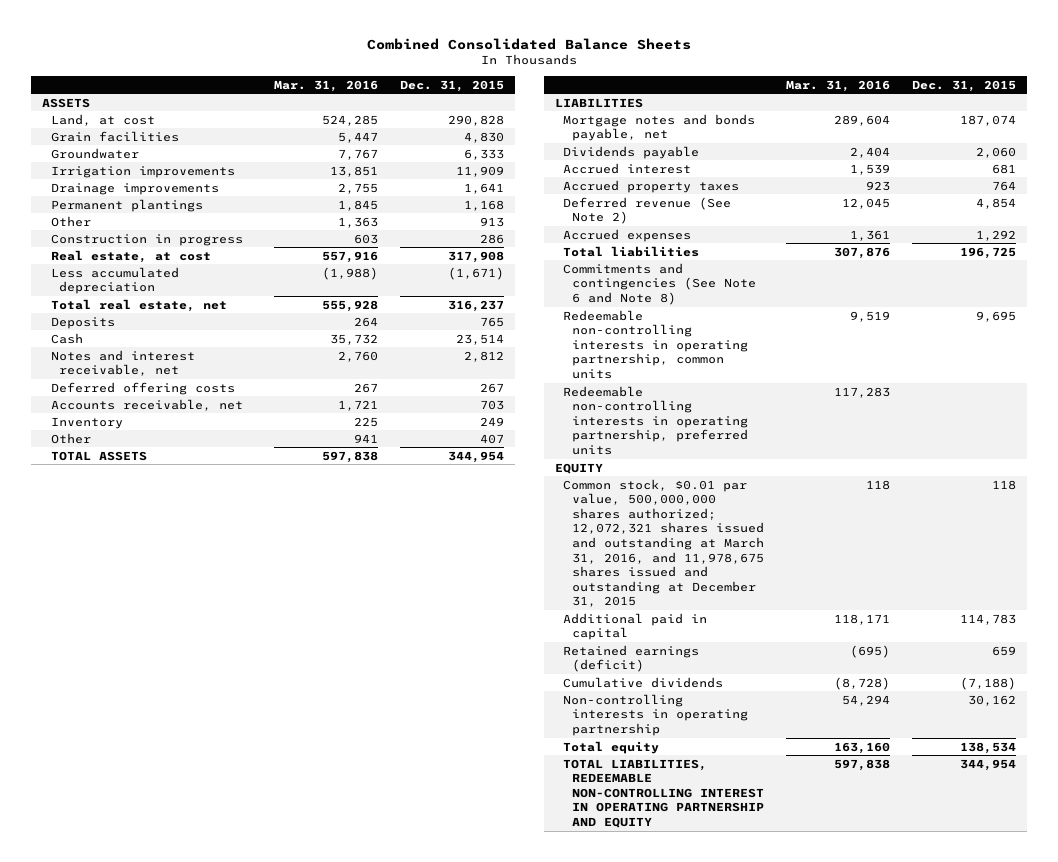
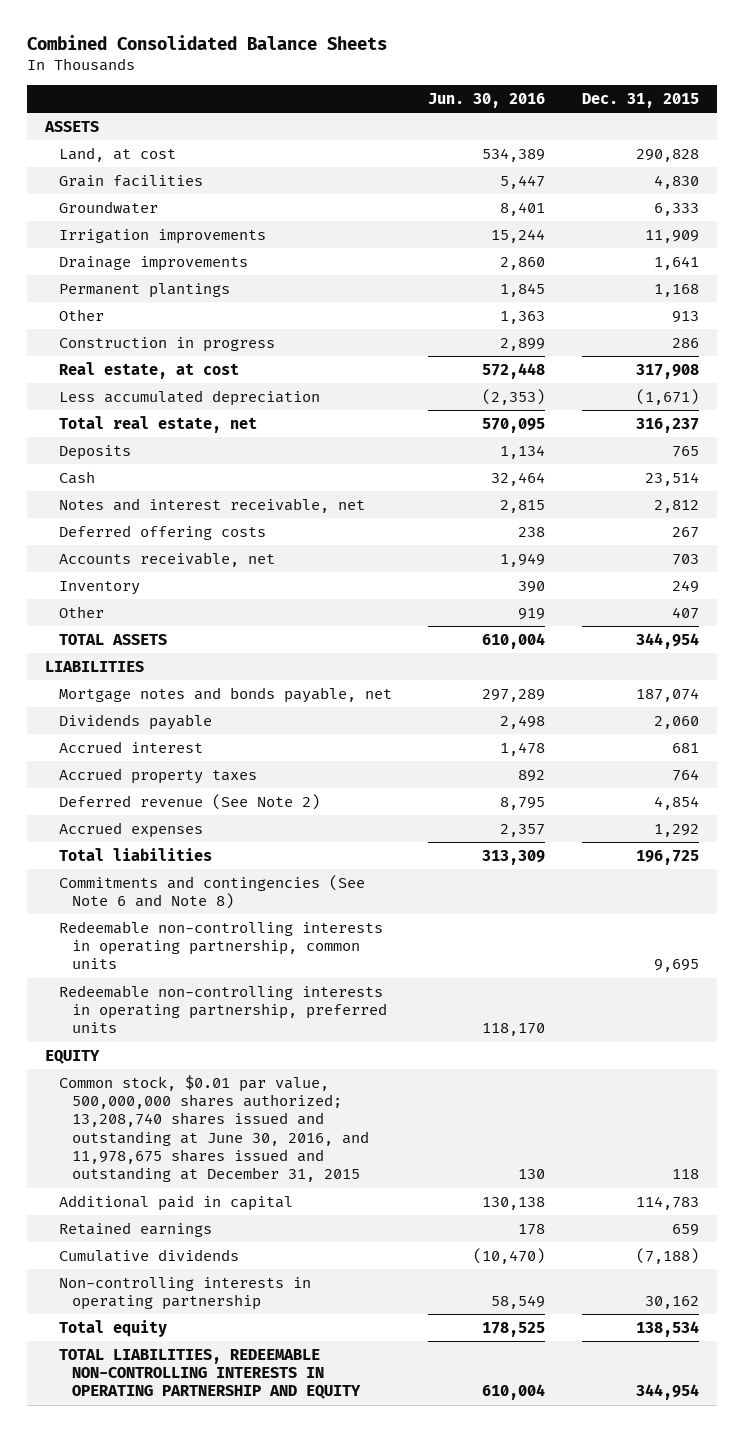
- | Mar. 31, 2016 | Dec. 31, 2015
+ | Jun. 30, 2016 | Dec. 31, 2015
- Common stock, $0.01 par value, 500,000,000 shares authorized; 12,072,321 shares issued and outstanding at March 31, 2016, and 11,978,675 shares issued and outstanding at December 31, 2015 | 118 | 118
+ Common stock, $0.01 par value, 500,000,000 shares authorized; 13,208,740 shares issued and outstanding at June 30, 2016, and 11,978,675 shares issued and outstanding at December 31, 2015 | 130 | 118
- Retained earnings (deficit) | (695) | 659
+ Retained earnings | 178 | 659
- TOTAL LIABILITIES, REDEEMABLE NON-CONTROLLING INTEREST IN OPERATING PARTNERSHIP AND EQUITY | 597,838 | 344,954
+ TOTAL LIABILITIES, REDEEMABLE NON-CONTROLLING INTERESTS IN OPERATING PARTNERSHIP AND EQUITY | 610,004 | 344,954

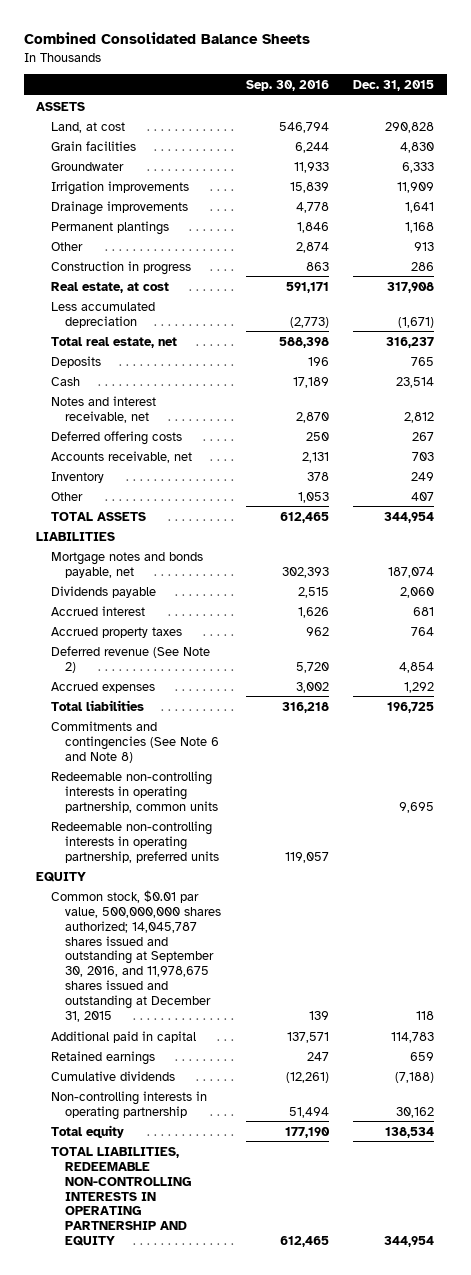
- | Jun. 30, 2016 | Dec. 31, 2015
+ | Sep. 30, 2016 | Dec. 31, 2015
- Common stock, $0.01 par value, 500,000,000 shares authorized; 13,208,740 shares issued and outstanding at June 30, 2016, and 11,978,675 shares issued and outstanding at December 31, 2015 | 130 | 118
+ Common stock, $0.01 par value, 500,000,000 shares authorized; 14,045,787 shares issued and outstanding at September 30, 2016, and 11,978,675 shares issued and outstanding at December 31, 2015 | 139 | 118

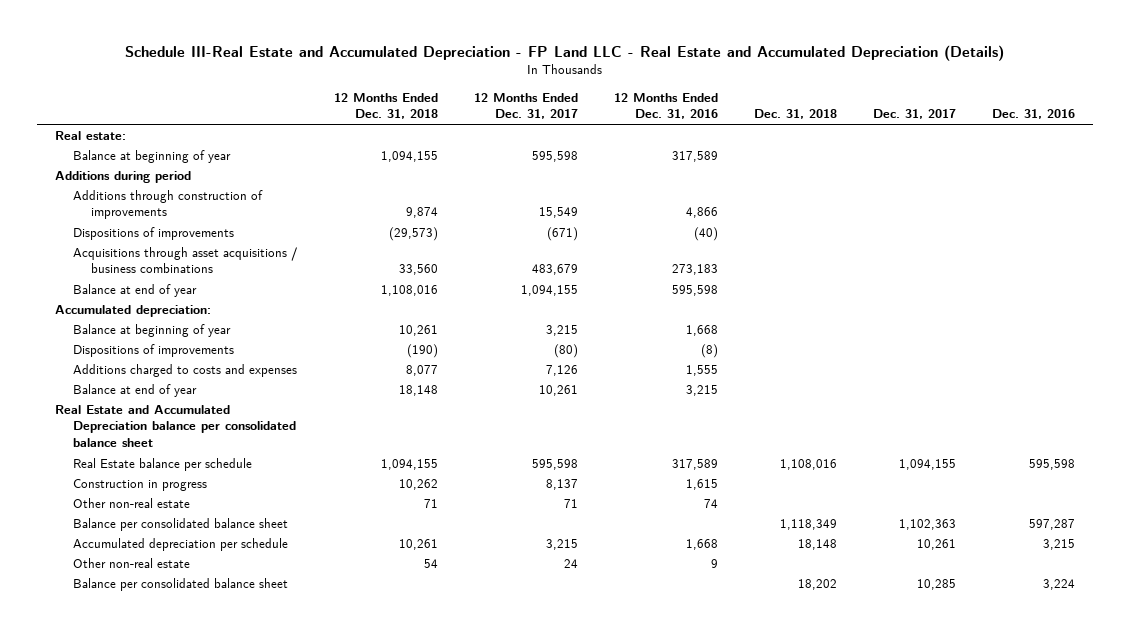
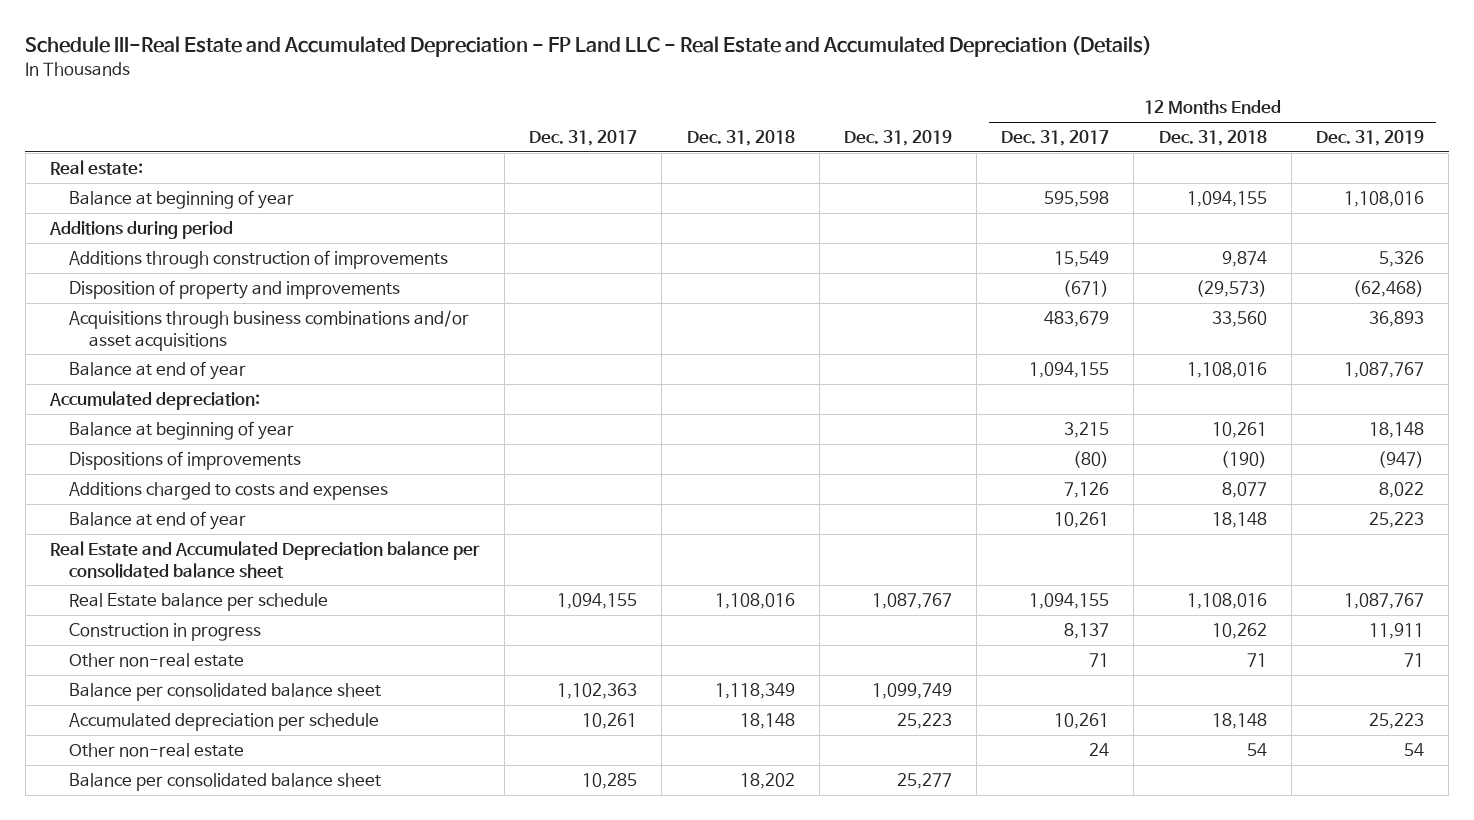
- | 12 Months Ended Dec. 31, 2018 | 12 Months Ended Dec. 31, 2017 | 12 Months Ended Dec. 31, 2016 | Dec. 31, 2018 | Dec. 31, 2017 | Dec. 31, 2016
+ | Dec. 31, 2017 | Dec. 31, 2018 | Dec. 31, 2019 | 12 Months Ended Dec. 31, 2017 | 12 Months Ended Dec. 31, 2018 | 12 Months Ended Dec. 31, 2019
- Dispositions of improvements | (29,573) | (671) | (40) | | |
- Acquisitions through asset acquisitions / business combinations | 33,560 | 483,679 | 273,183 | | |
+ Disposition of property and improvements | | | | (671) | (29,573) | (62,468)
+ Acquisitions through business combinations and/or asset acquisitions | | | | 483,679 | 33,560 | 36,893
- Real Estate balance per schedule | 1,094,155 | 595,598 | 317,589 | 1,108,016 | 1,094,155 | 595,598
+ Real Estate balance per schedule | 1,094,155 | 1,108,016 | 1,087,767 | 1,094,155 | 1,108,016 | 1,087,767
- Accumulated depreciation per schedule | 10,261 | 3,215 | 1,668 | 18,148 | 10,261 | 3,215
+ Accumulated depreciation per schedule | 10,261 | 18,148 | 25,223 | 10,261 | 18,148 | 25,223

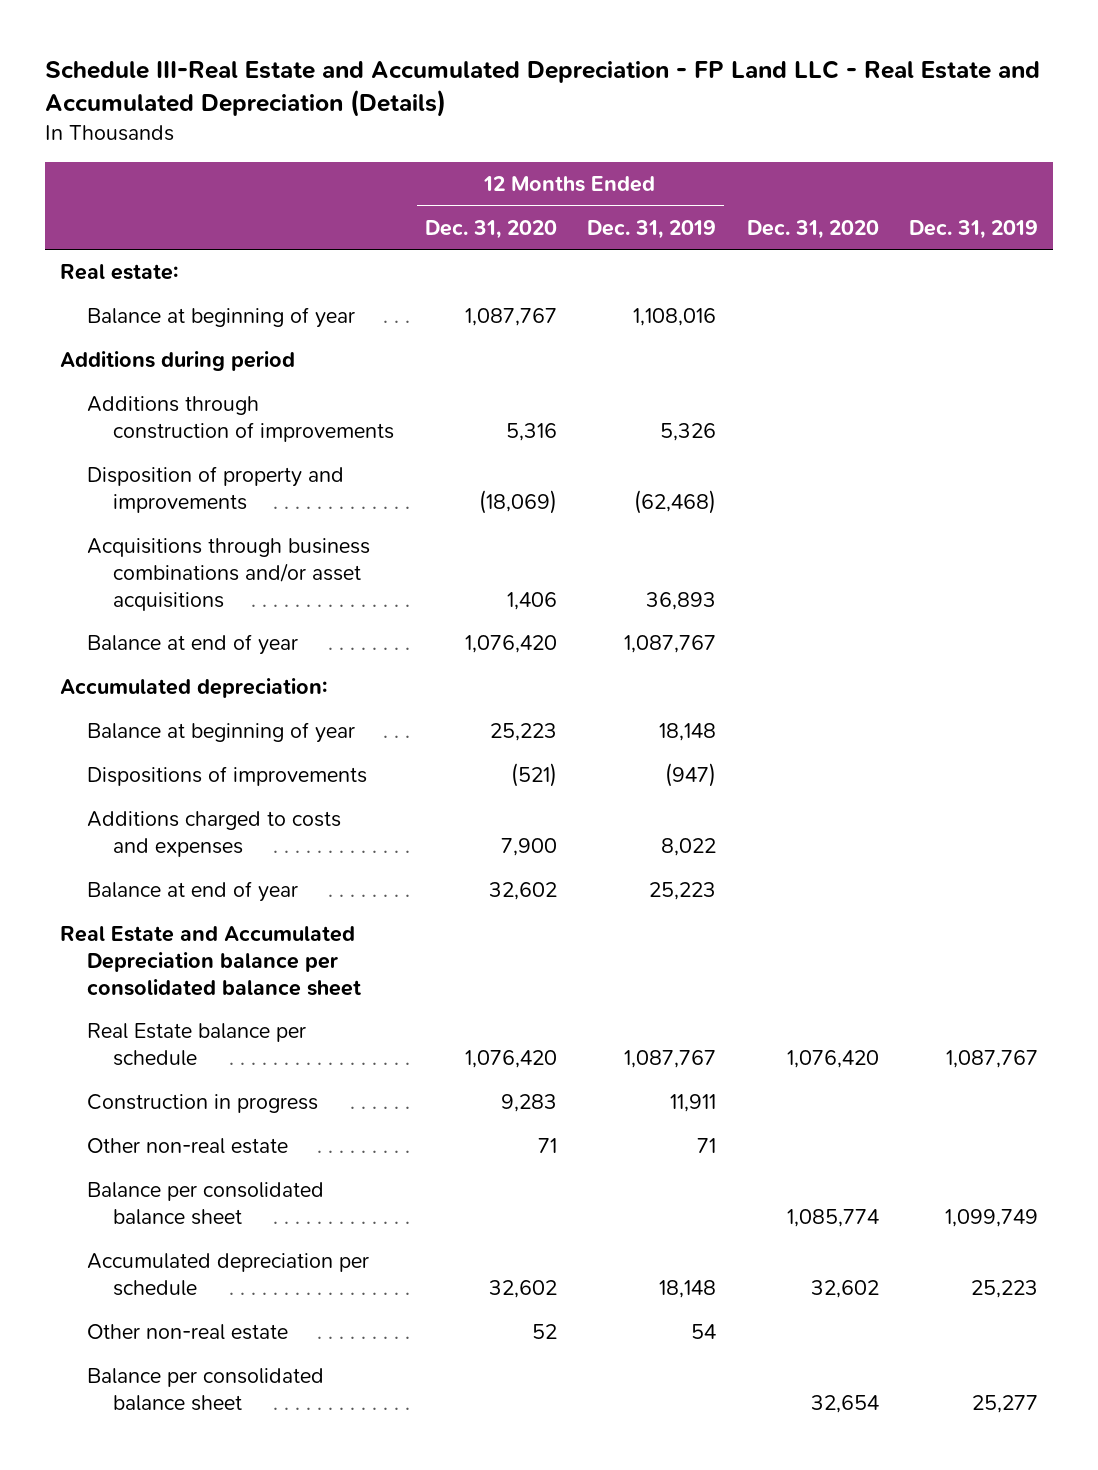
- | Dec. 31, 2017 | Dec. 31, 2018 | Dec. 31, 2019 | 12 Months Ended Dec. 31, 2017 | 12 Months Ended Dec. 31, 2018 | 12 Months Ended Dec. 31, 2019
+ | 12 Months Ended Dec. 31, 2020 | 12 Months Ended Dec. 31, 2019 | Dec. 31, 2020 | Dec. 31, 2019
- Accumulated depreciation per schedule | 10,261 | 18,148 | 25,223 | 10,261 | 18,148 | 25,223
+ Accumulated depreciation per schedule | 32,602 | 18,148 | 32,602 | 25,223

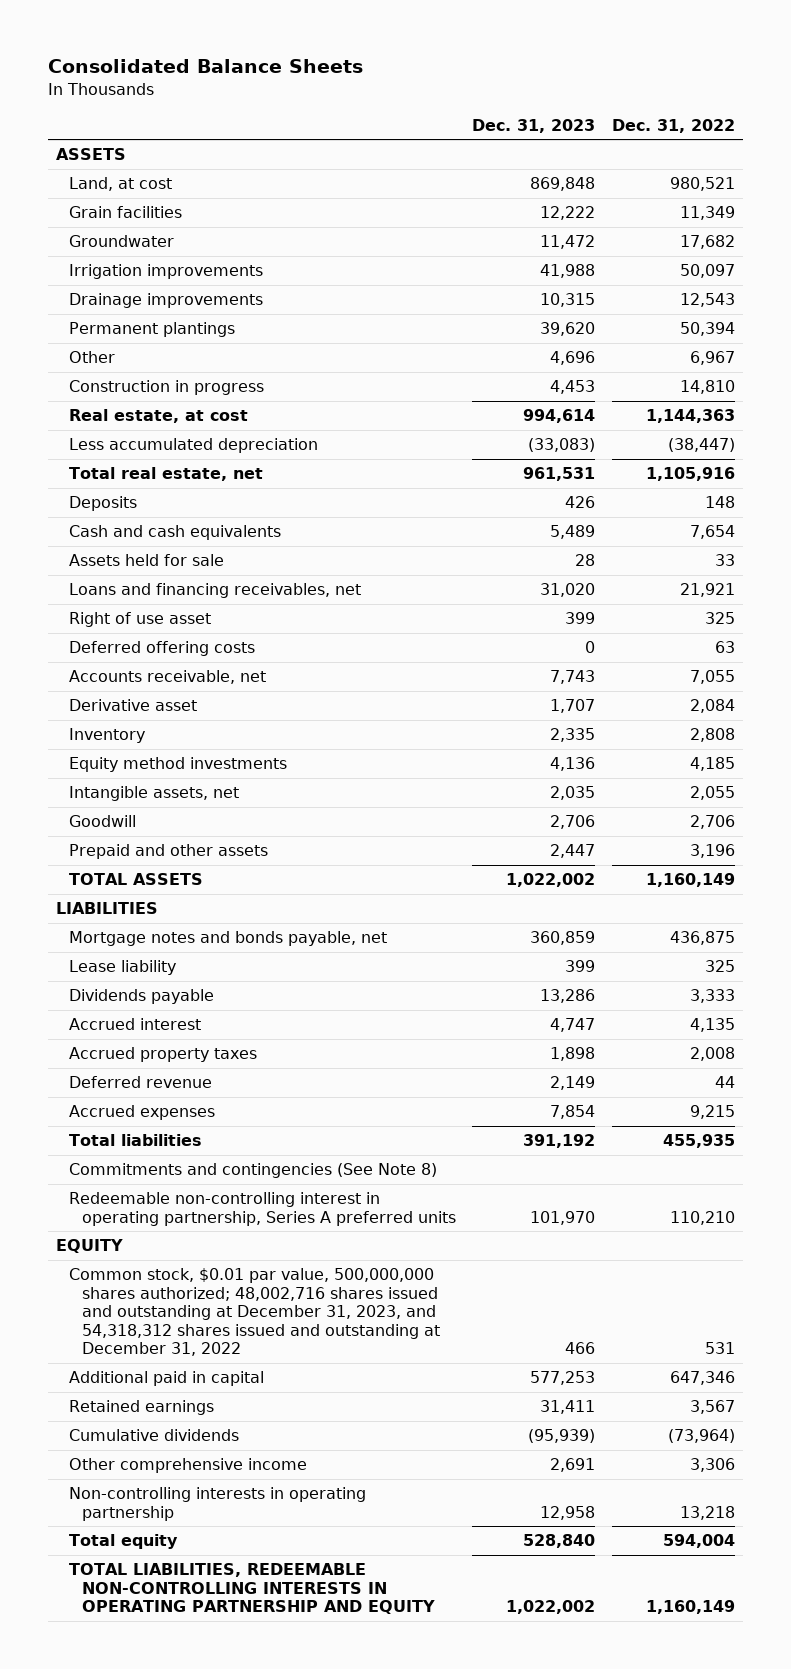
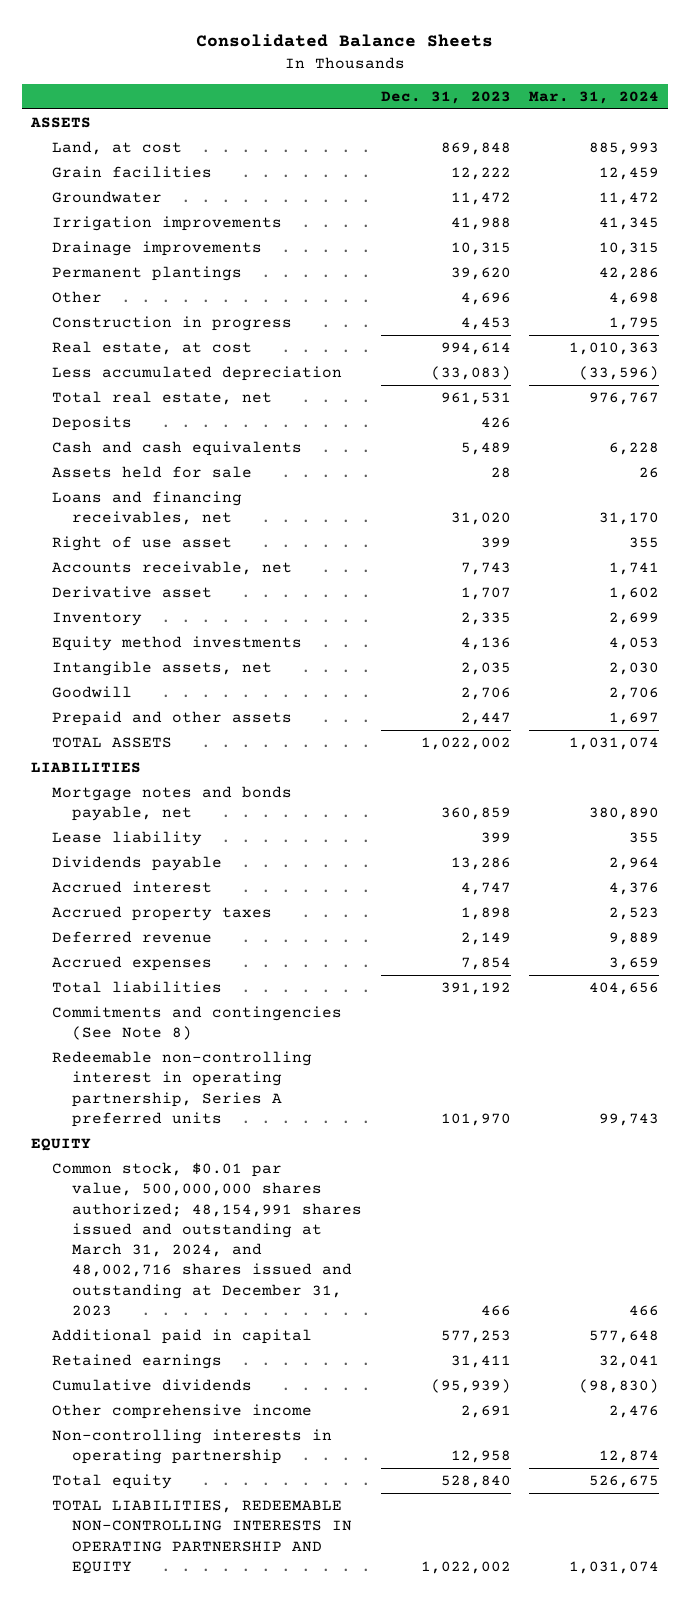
- | Dec. 31, 2023 | Dec. 31, 2022
+ | Dec. 31, 2023 | Mar. 31, 2024
- Deferred offering costs | 0 | 63
- Common stock, $0.01 par value, 500,000,000 shares authorized; 48,002,716 shares issued and outstanding at December 31, 2023, and 54,318,312 shares issued and outstanding at December 31, 2022 | 466 | 531
+ Common stock, $0.01 par value, 500,000,000 shares authorized; 48,154,991 shares issued and outstanding at March 31, 2024, and 48,002,716 shares issued and outstanding at December 31, 2023 | 466 | 466

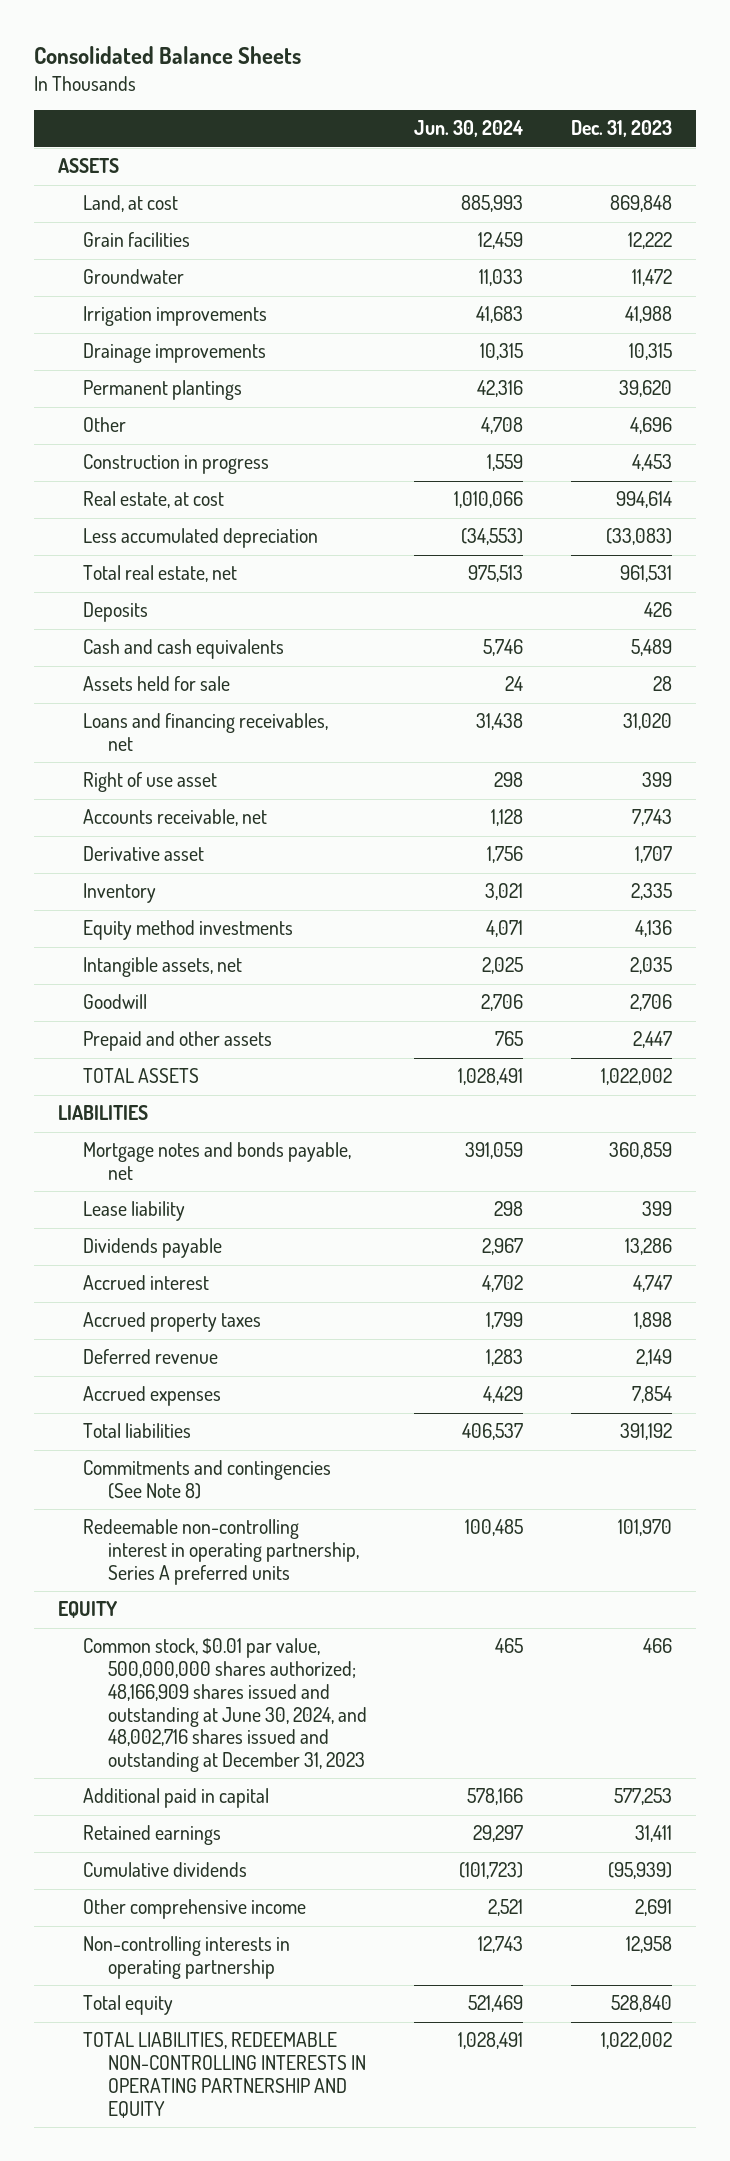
- | Dec. 31, 2023 | Mar. 31, 2024
+ | Jun. 30, 2024 | Dec. 31, 2023
- Common stock, $0.01 par value, 500,000,000 shares authorized; 48,154,991 shares issued and outstanding at March 31, 2024, and 48,002,716 shares issued and outstanding at December 31, 2023 | 466 | 466
+ Common stock, $0.01 par value, 500,000,000 shares authorized; 48,166,909 shares issued and outstanding at June 30, 2024, and 48,002,716 shares issued and outstanding at December 31, 2023 | 465 | 466

